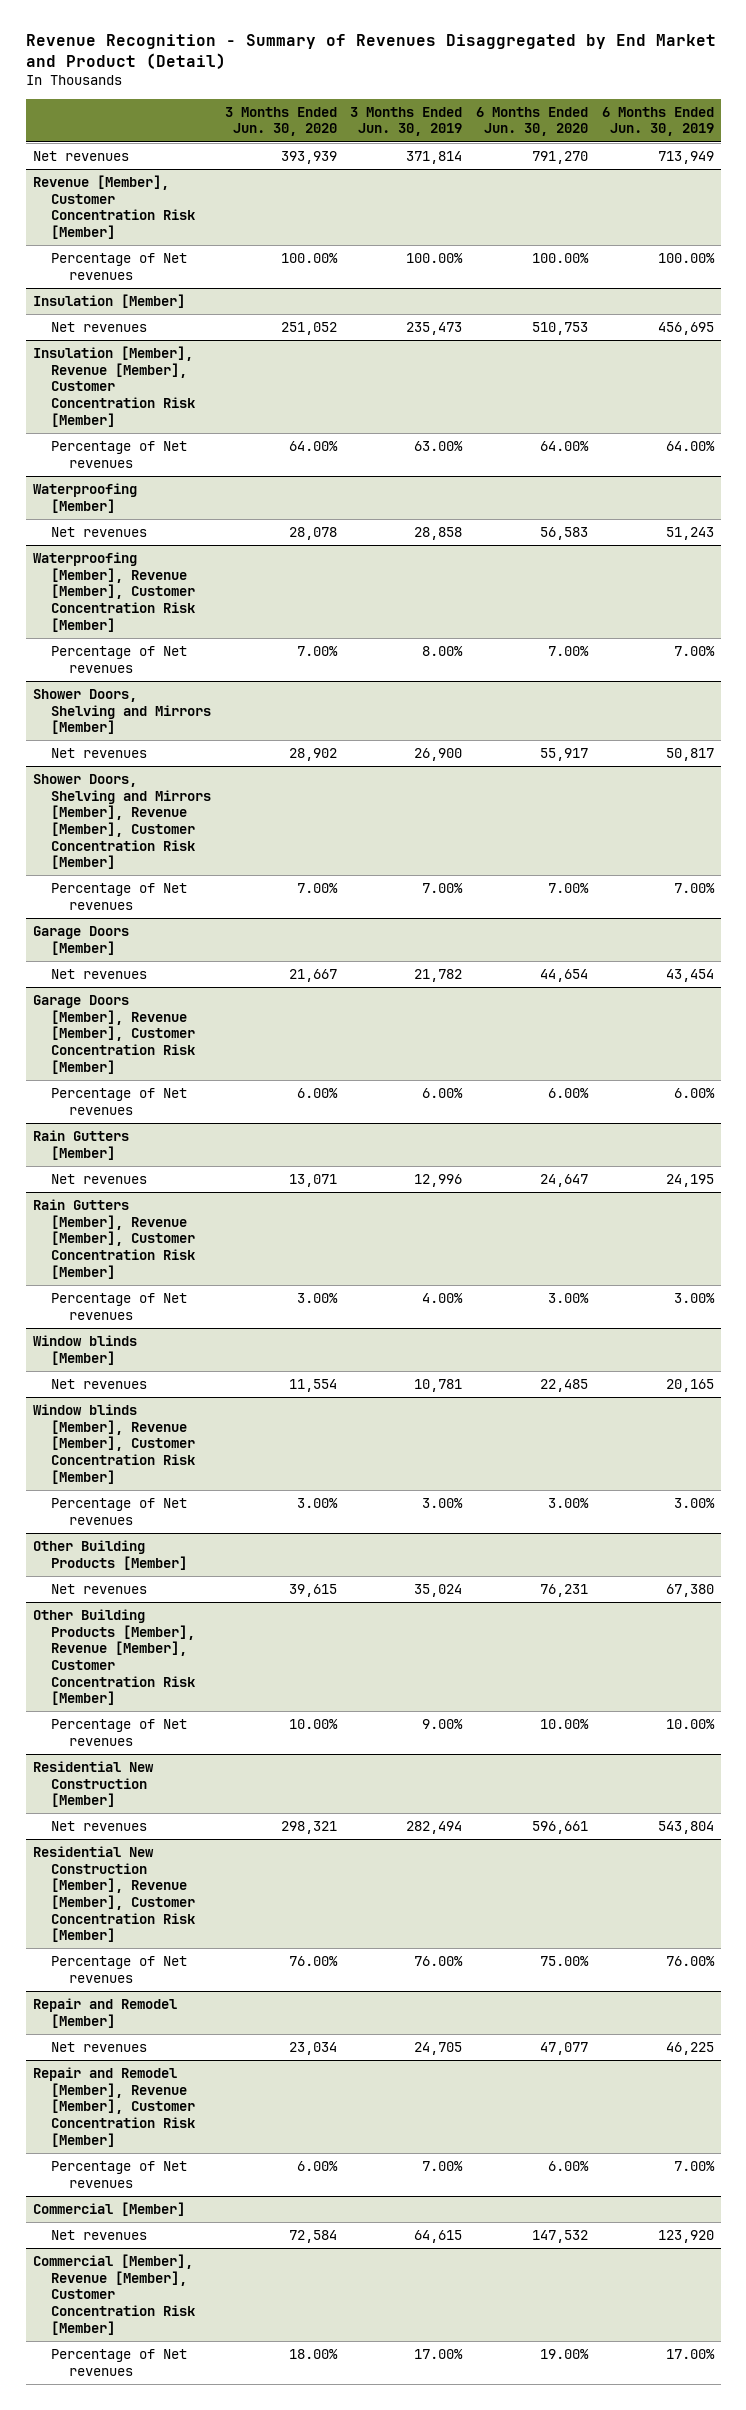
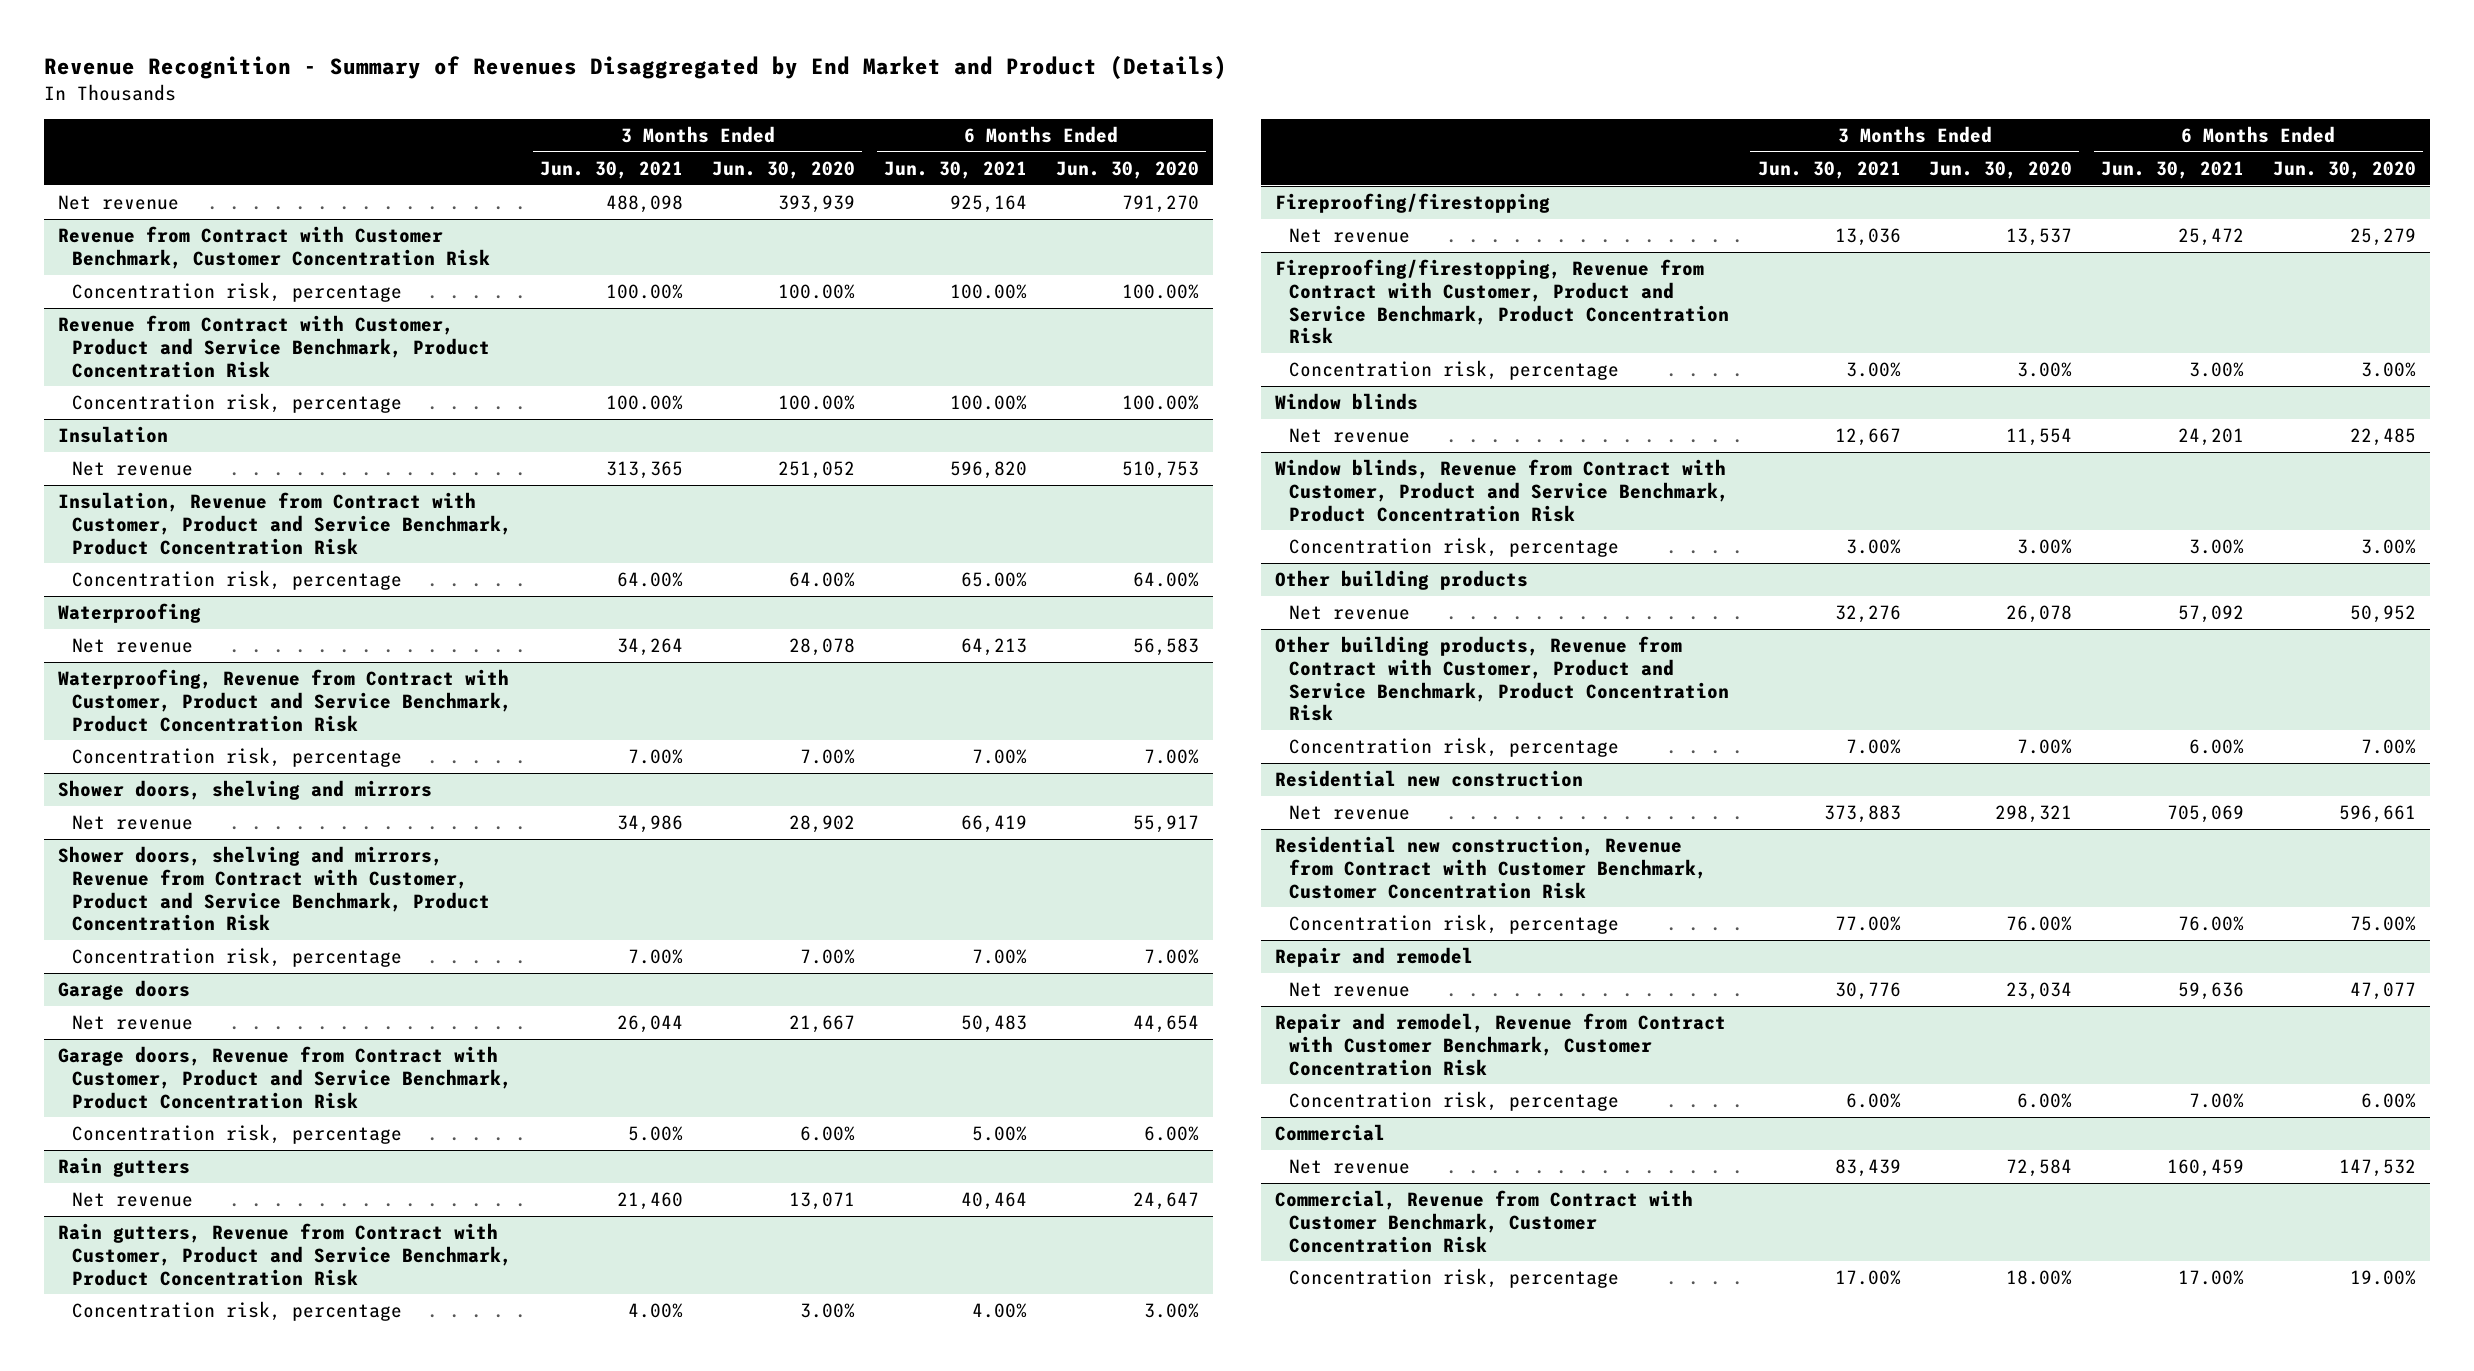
- Revenue Recognition - Summary of Revenues Disaggregated by End Market and Product (Detail)
+ Revenue Recognition - Summary of Revenues Disaggregated by End Market and Product (Details)
- | 3 Months Ended Jun. 30, 2020 | 3 Months Ended Jun. 30, 2019 | 6 Months Ended Jun. 30, 2020 | 6 Months Ended Jun. 30, 2019
+ | 3 Months Ended Jun. 30, 2021 | 3 Months Ended Jun. 30, 2020 | 6 Months Ended Jun. 30, 2021 | 6 Months Ended Jun. 30, 2020
- Net revenues | 393,939 | 371,814 | 791,270 | 713,949
- Revenue [Member], Customer Concentration Risk [Member]
- Percentage of Net revenues | 100.00% | 100.00% | 100.00% | 100.00%
- Insulation [Member]
- Net revenues | 251,052 | 235,473 | 510,753 | 456,695
- Insulation [Member], Revenue [Member], Customer Concentration Risk [Member]
- Percentage of Net revenues | 64.00% | 63.00% | 64.00% | 64.00%
- Waterproofing [Member]
- Net revenues | 28,078 | 28,858 | 56,583 | 51,243
- Waterproofing [Member], Revenue [Member], Customer Concentration Risk [Member]
- Percentage of Net revenues | 7.00% | 8.00% | 7.00% | 7.00%
- Shower Doors, Shelving and Mirrors [Member]
- Net revenues | 28,902 | 26,900 | 55,917 | 50,817
- Shower Doors, Shelving and Mirrors [Member], Revenue [Member], Customer Concentration Risk [Member]
- Percentage of Net revenues | 7.00% | 7.00% | 7.00% | 7.00%
- Garage Doors [Member]
- Net revenues | 21,667 | 21,782 | 44,654 | 43,454
- Garage Doors [Member], Revenue [Member], Customer Concentration Risk [Member]
- Percentage of Net revenues | 6.00% | 6.00% | 6.00% | 6.00%
- Rain Gutters [Member]
- Net revenues | 13,071 | 12,996 | 24,647 | 24,195
- Rain Gutters [Member], Revenue [Member], Customer Concentration Risk [Member]
- Percentage of Net revenues | 3.00% | 4.00% | 3.00% | 3.00%
- Window blinds [Member]
- Net revenues | 11,554 | 10,781 | 22,485 | 20,165
- Window blinds [Member], Revenue [Member], Customer Concentration Risk [Member]
- Percentage of Net revenues | 3.00% | 3.00% | 3.00% | 3.00%
- Other Building Products [Member]
- Net revenues | 39,615 | 35,024 | 76,231 | 67,380
- Other Building Products [Member], Revenue [Member], Customer Concentration Risk [Member]
- Percentage of Net revenues | 10.00% | 9.00% | 10.00% | 10.00%
- Residential New Construction [Member]
- Net revenues | 298,321 | 282,494 | 596,661 | 543,804
- Residential New Construction [Member], Revenue [Member], Customer Concentration Risk [Member]
- Percentage of Net revenues | 76.00% | 76.00% | 75.00% | 76.00%
- Repair and Remodel [Member]
- Net revenues | 23,034 | 24,705 | 47,077 | 46,225
- Repair and Remodel [Member], Revenue [Member], Customer Concentration Risk [Member]
- Percentage of Net revenues | 6.00% | 7.00% | 6.00% | 7.00%
- Commercial [Member]
- Net revenues | 72,584 | 64,615 | 147,532 | 123,920
- Commercial [Member], Revenue [Member], Customer Concentration Risk [Member]
- Percentage of Net revenues | 18.00% | 17.00% | 19.00% | 17.00%
+ Net revenue | 488,098 | 393,939 | 925,164 | 791,270
+ Revenue from Contract with Customer Benchmark, Customer Concentration Risk
+ Concentration risk, percentage | 100.00% | 100.00% | 100.00% | 100.00%
+ Revenue from Contract with Customer, Product and Service Benchmark, Product Concentration Risk
+ Concentration risk, percentage | 100.00% | 100.00% | 100.00% | 100.00%
+ Insulation
+ Net revenue | 313,365 | 251,052 | 596,820 | 510,753
+ Insulation, Revenue from Contract with Customer, Product and Service Benchmark, Product Concentration Risk
+ Concentration risk, percentage | 64.00% | 64.00% | 65.00% | 64.00%
+ Waterproofing
+ Net revenue | 34,264 | 28,078 | 64,213 | 56,583
+ Waterproofing, Revenue from Contract with Customer, Product and Service Benchmark, Product Concentration Risk
+ Concentration risk, percentage | 7.00% | 7.00% | 7.00% | 7.00%
+ Shower doors, shelving and mirrors
+ Net revenue | 34,986 | 28,902 | 66,419 | 55,917
+ Shower doors, shelving and mirrors, Revenue from Contract with Customer, Product and Service Benchmark, Product Concentration Risk
+ Concentration risk, percentage | 7.00% | 7.00% | 7.00% | 7.00%
+ Garage doors
+ Net revenue | 26,044 | 21,667 | 50,483 | 44,654
+ Garage doors, Revenue from Contract with Customer, Product and Service Benchmark, Product Concentration Risk
+ Concentration risk, percentage | 5.00% | 6.00% | 5.00% | 6.00%
+ Rain gutters
+ Net revenue | 21,460 | 13,071 | 40,464 | 24,647
+ Rain gutters, Revenue from Contract with Customer, Product and Service Benchmark, Product Concentration Risk
+ Concentration risk, percentage | 4.00% | 3.00% | 4.00% | 3.00%
+ Fireproofing/firestopping
+ Net revenue | 13,036 | 13,537 | 25,472 | 25,279
+ Fireproofing/firestopping, Revenue from Contract with Customer, Product and Service Benchmark, Product Concentration Risk
+ Concentration risk, percentage | 3.00% | 3.00% | 3.00% | 3.00%
+ Window blinds
+ Net revenue | 12,667 | 11,554 | 24,201 | 22,485
+ Window blinds, Revenue from Contract with Customer, Product and Service Benchmark, Product Concentration Risk
+ Concentration risk, percentage | 3.00% | 3.00% | 3.00% | 3.00%
+ Other building products
+ Net revenue | 32,276 | 26,078 | 57,092 | 50,952
+ Other building products, Revenue from Contract with Customer, Product and Service Benchmark, Product Concentration Risk
+ Concentration risk, percentage | 7.00% | 7.00% | 6.00% | 7.00%
+ Residential new construction
+ Net revenue | 373,883 | 298,321 | 705,069 | 596,661
+ Residential new construction, Revenue from Contract with Customer Benchmark, Customer Concentration Risk
+ Concentration risk, percentage | 77.00% | 76.00% | 76.00% | 75.00%
+ Repair and remodel
+ Net revenue | 30,776 | 23,034 | 59,636 | 47,077
+ Repair and remodel, Revenue from Contract with Customer Benchmark, Customer Concentration Risk
+ Concentration risk, percentage | 6.00% | 6.00% | 7.00% | 6.00%
+ Commercial
+ Net revenue | 83,439 | 72,584 | 160,459 | 147,532
+ Commercial, Revenue from Contract with Customer Benchmark, Customer Concentration Risk
+ Concentration risk, percentage | 17.00% | 18.00% | 17.00% | 19.00%

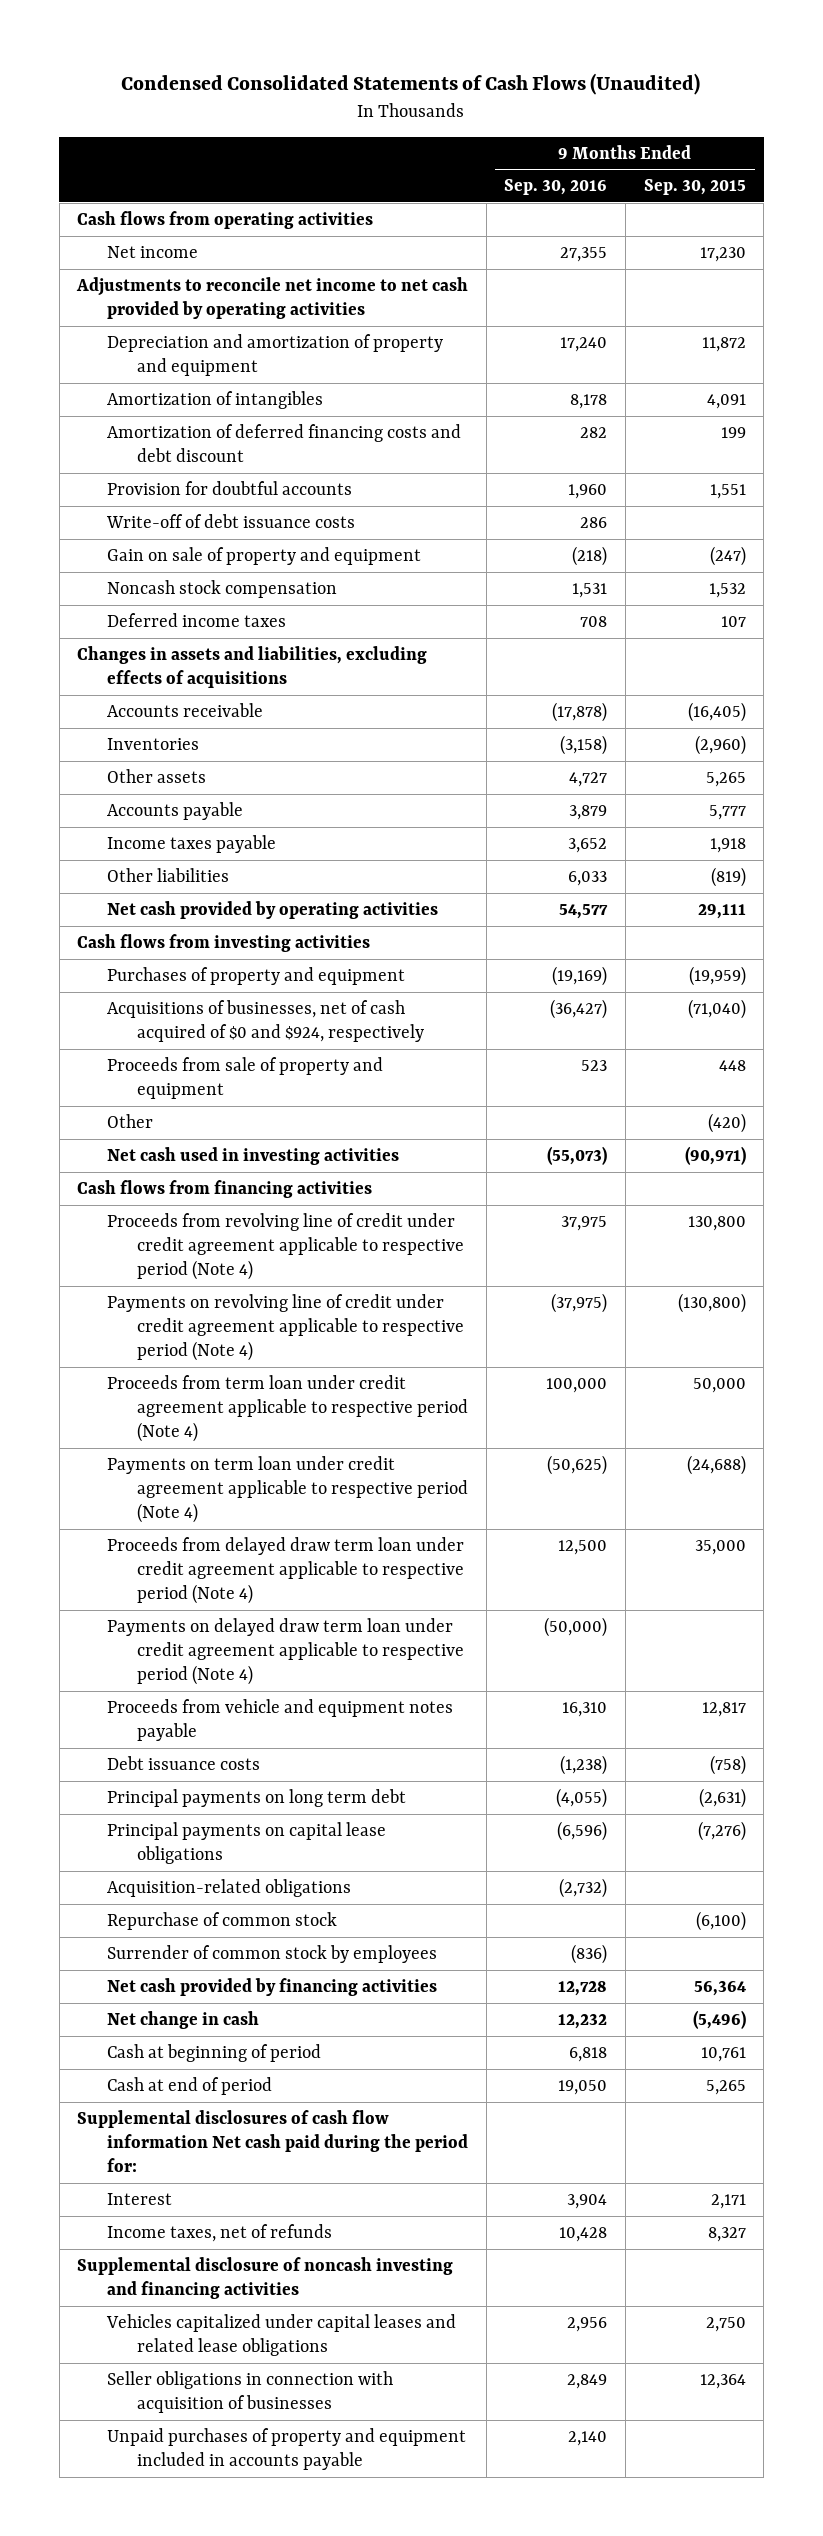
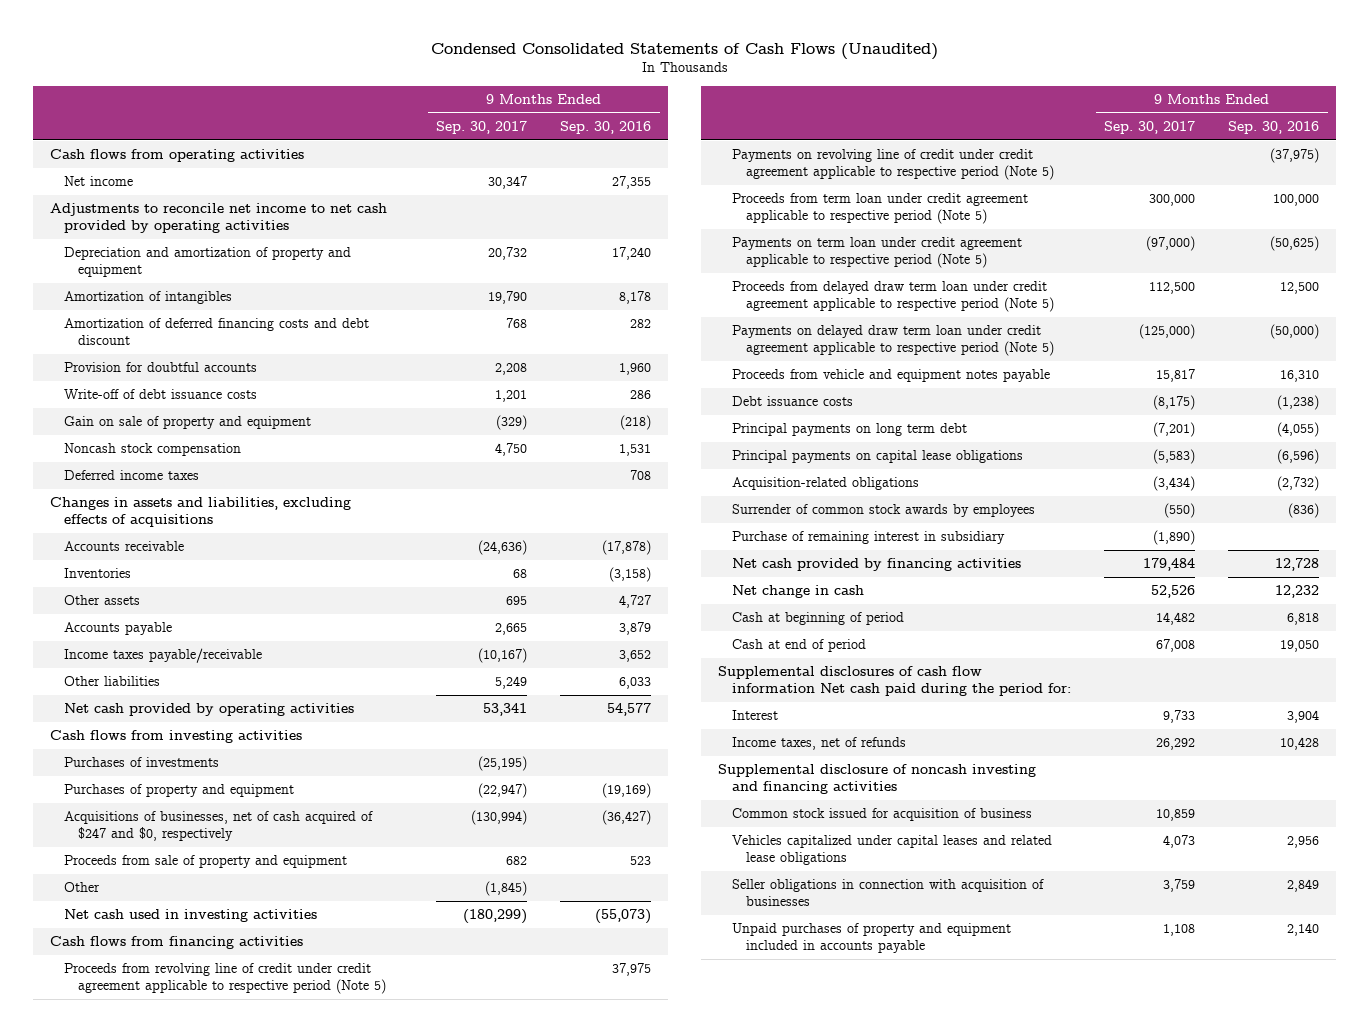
- | 9 Months Ended Sep. 30, 2016 | 9 Months Ended Sep. 30, 2015
+ | 9 Months Ended Sep. 30, 2017 | 9 Months Ended Sep. 30, 2016
- Income taxes payable | 3,652 | 1,918
+ Income taxes payable/receivable | (10,167) | 3,652
+ Purchases of investments | (25,195) |
- Acquisitions of businesses, net of cash acquired of $0 and $924, respectively | (36,427) | (71,040)
+ Acquisitions of businesses, net of cash acquired of $247 and $0, respectively | (130,994) | (36,427)
- Proceeds from revolving line of credit under credit agreement applicable to respective period (Note 4) | 37,975 | 130,800
- Payments on revolving line of credit under credit agreement applicable to respective period (Note 4) | (37,975) | (130,800)
- Proceeds from term loan under credit agreement applicable to respective period (Note 4) | 100,000 | 50,000
- Payments on term loan under credit agreement applicable to respective period (Note 4) | (50,625) | (24,688)
- Proceeds from delayed draw term loan under credit agreement applicable to respective period (Note 4) | 12,500 | 35,000
- Payments on delayed draw term loan under credit agreement applicable to respective period (Note 4) | (50,000) |
+ Proceeds from revolving line of credit under credit agreement applicable to respective period (Note 5) | | 37,975
+ Payments on revolving line of credit under credit agreement applicable to respective period (Note 5) | | (37,975)
+ Proceeds from term loan under credit agreement applicable to respective period (Note 5) | 300,000 | 100,000
+ Payments on term loan under credit agreement applicable to respective period (Note 5) | (97,000) | (50,625)
+ Proceeds from delayed draw term loan under credit agreement applicable to respective period (Note 5) | 112,500 | 12,500
+ Payments on delayed draw term loan under credit agreement applicable to respective period (Note 5) | (125,000) | (50,000)
- Repurchase of common stock | | (6,100)
- Surrender of common stock by employees | (836) |
+ Surrender of common stock awards by employees | (550) | (836)
+ Purchase of remaining interest in subsidiary | (1,890) |
+ Common stock issued for acquisition of business | 10,859 |

